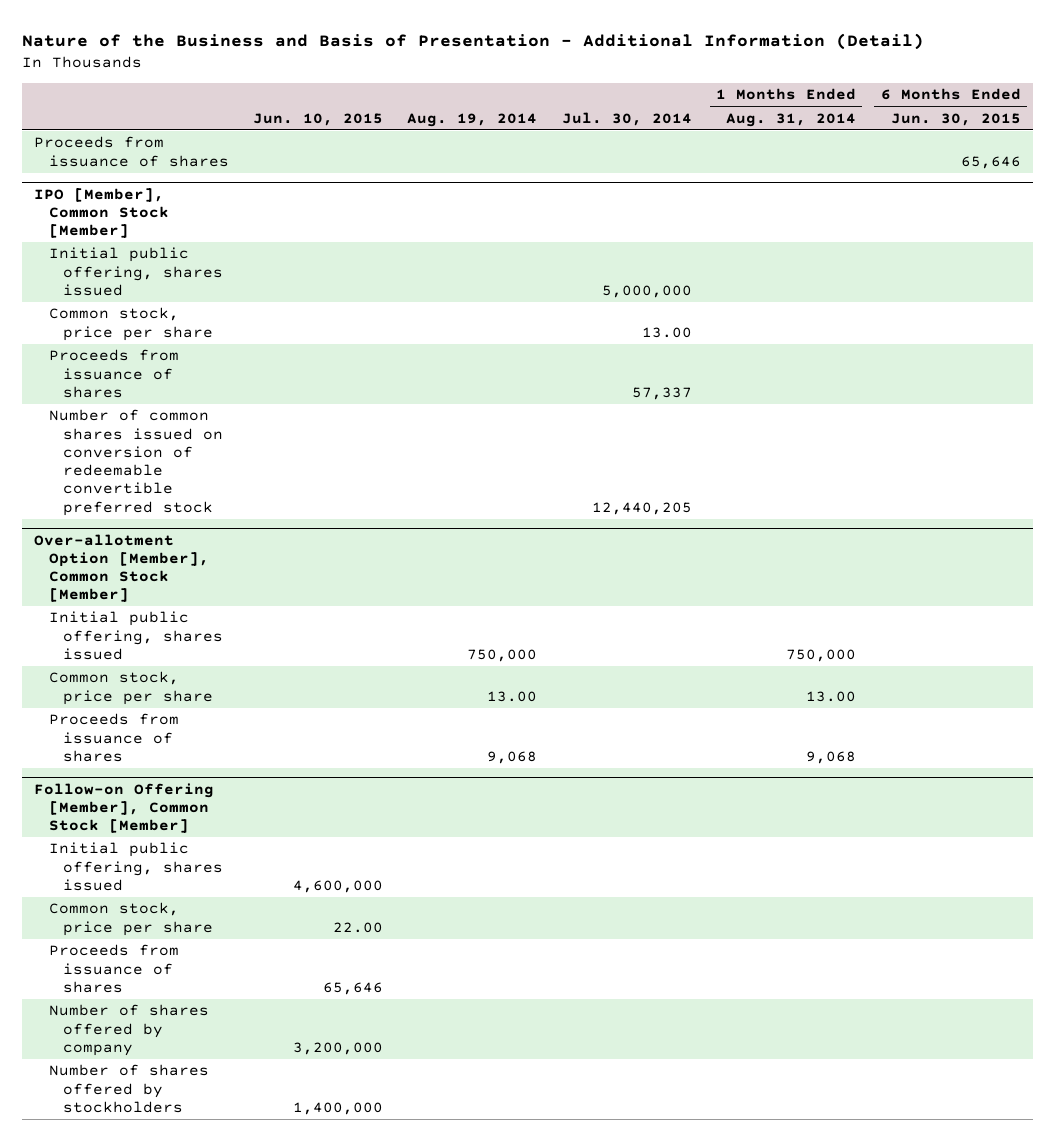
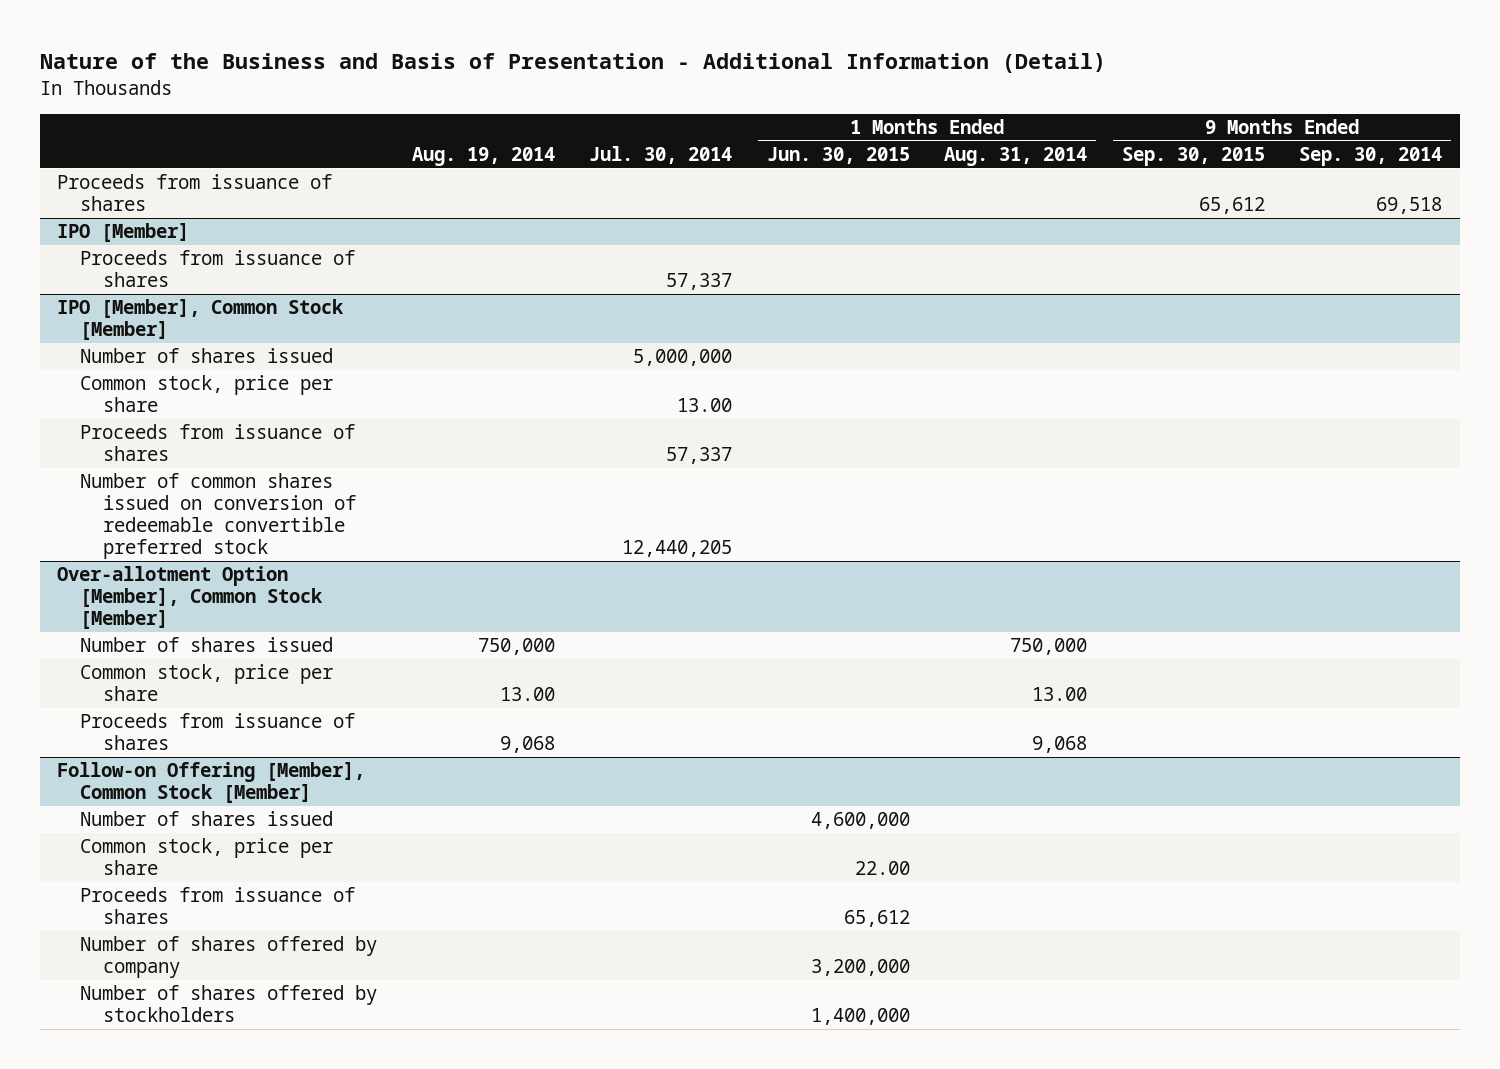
- | Jun. 10, 2015 | Aug. 19, 2014 | Jul. 30, 2014 | 1 Months Ended Aug. 31, 2014 | 6 Months Ended Jun. 30, 2015
+ | Aug. 19, 2014 | Jul. 30, 2014 | 1 Months Ended Jun. 30, 2015 | 1 Months Ended Aug. 31, 2014 | 9 Months Ended Sep. 30, 2015 | 9 Months Ended Sep. 30, 2014
+ IPO [Member]
+ Proceeds from issuance of shares | | 57,337 | | | |
@ IPO [Member], Common Stock [Member]
- Initial public offering, shares issued | | | 5,000,000 | |
+ Number of shares issued | | 5,000,000 | | | |
@ Over-allotment Option [Member], Common Stock [Member]
- Initial public offering, shares issued | | 750,000 | | 750,000 |
+ Number of shares issued | 750,000 | | | 750,000 | |
@ Follow-on Offering [Member], Common Stock [Member]
- Initial public offering, shares issued | 4,600,000 | | | |
+ Number of shares issued | | | 4,600,000 | | |

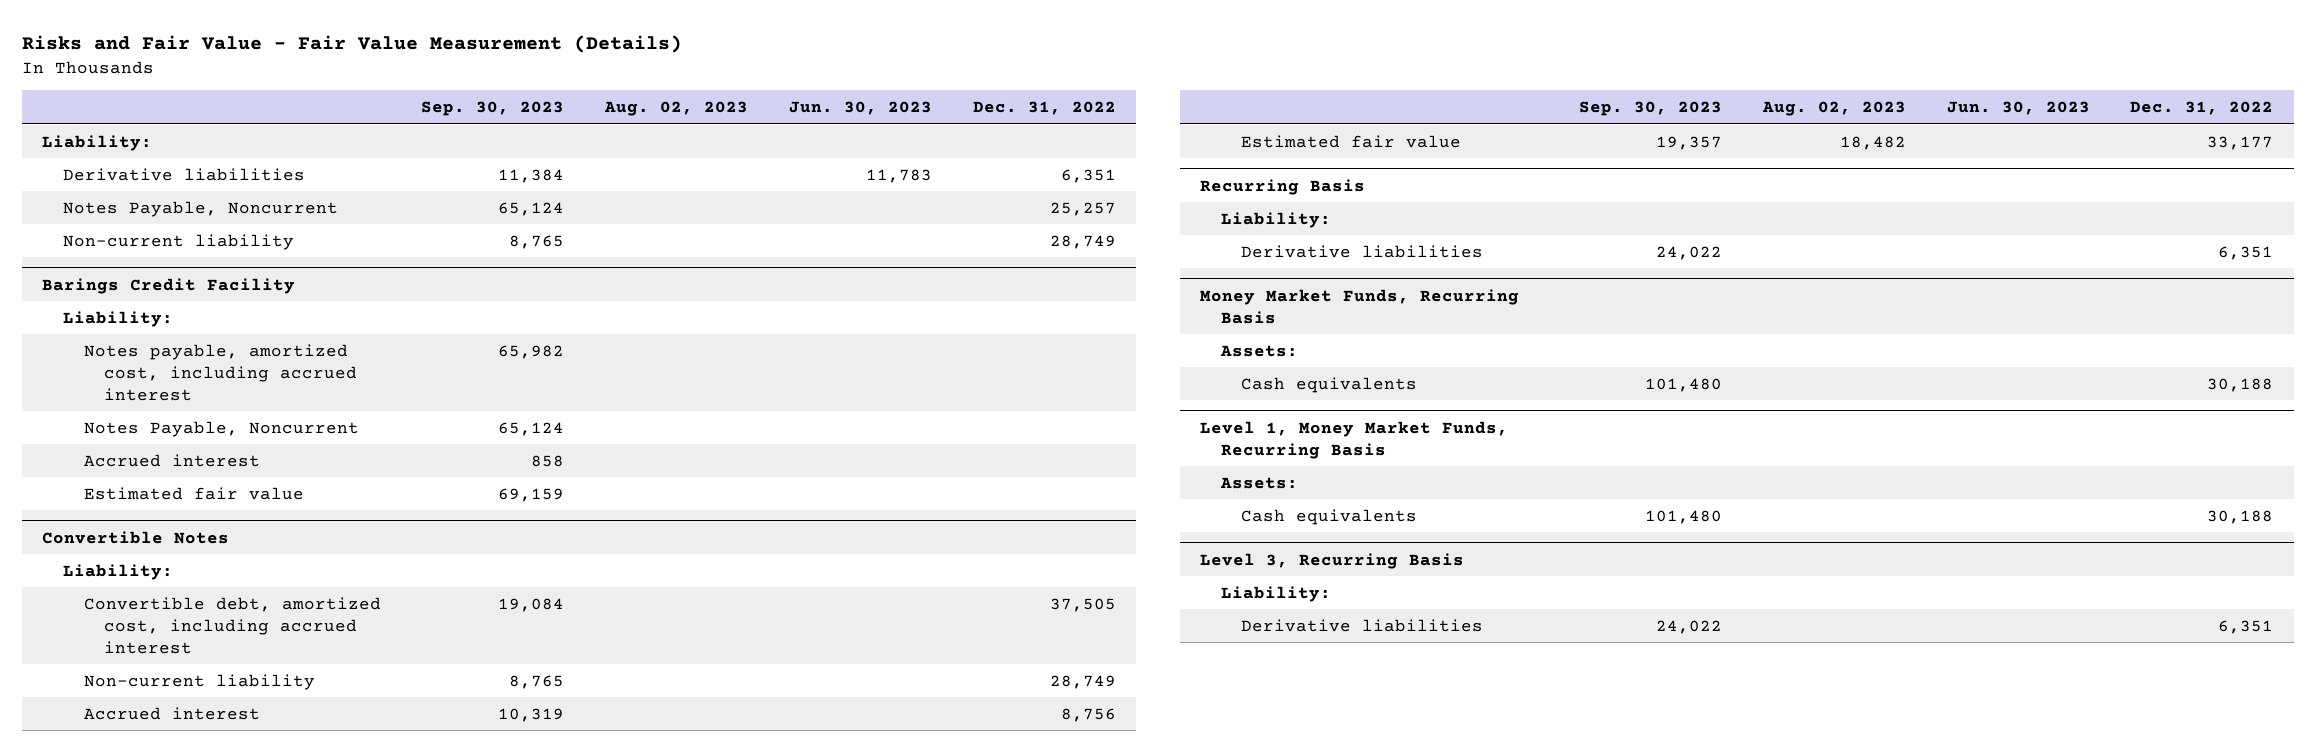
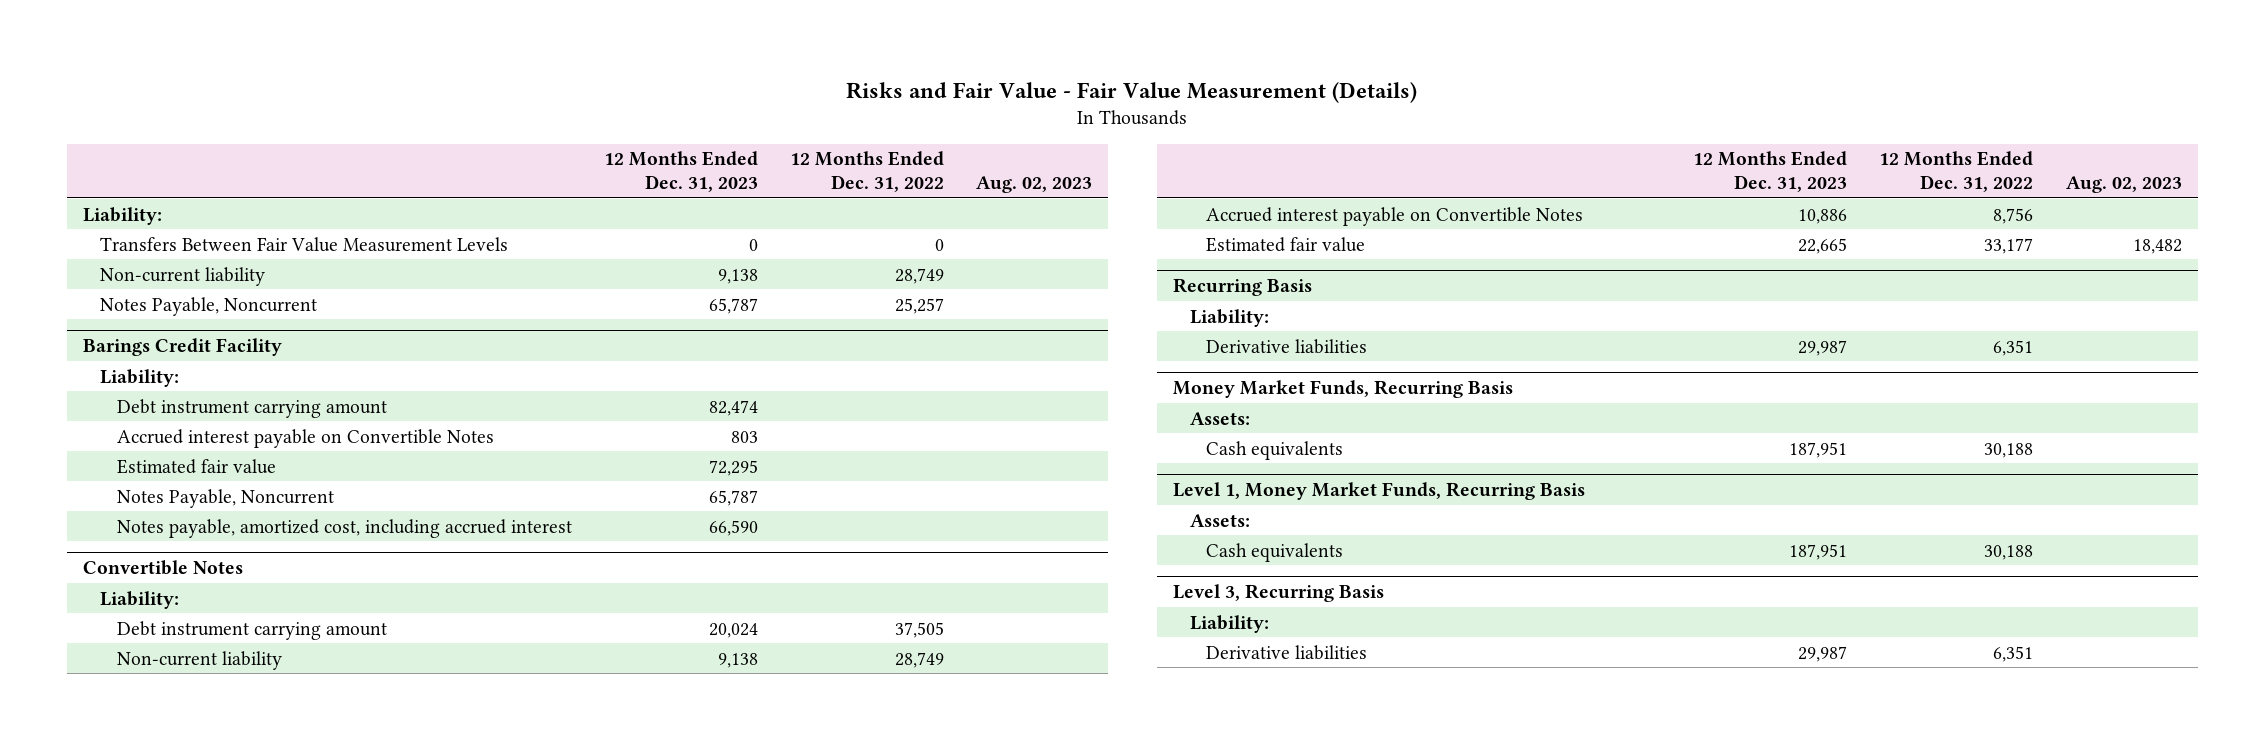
- | Sep. 30, 2023 | Aug. 02, 2023 | Jun. 30, 2023 | Dec. 31, 2022
+ | 12 Months Ended Dec. 31, 2023 | 12 Months Ended Dec. 31, 2022 | Aug. 02, 2023
- Derivative liabilities | 11,384 | | 11,783 | 6,351
+ Transfers Between Fair Value Measurement Levels | 0 | 0 |
moved down: Notes Payable, Noncurrent | 65,787 | 25,257 |
@ Barings Credit Facility
- Accrued interest | 858 | | |
+ Debt instrument carrying amount | 82,474 | |
+ Accrued interest payable on Convertible Notes | 803 | |
moved down: Notes Payable, Noncurrent | 65,787 | |
moved down: Notes payable, amortized cost, including accrued interest | 66,590 | |
@ Convertible Notes
- Convertible debt, amortized cost, including accrued interest | 19,084 | | | 37,505
+ Debt instrument carrying amount | 20,024 | 37,505 |
- Accrued interest | 10,319 | | | 8,756
+ Accrued interest payable on Convertible Notes | 10,886 | 8,756 |

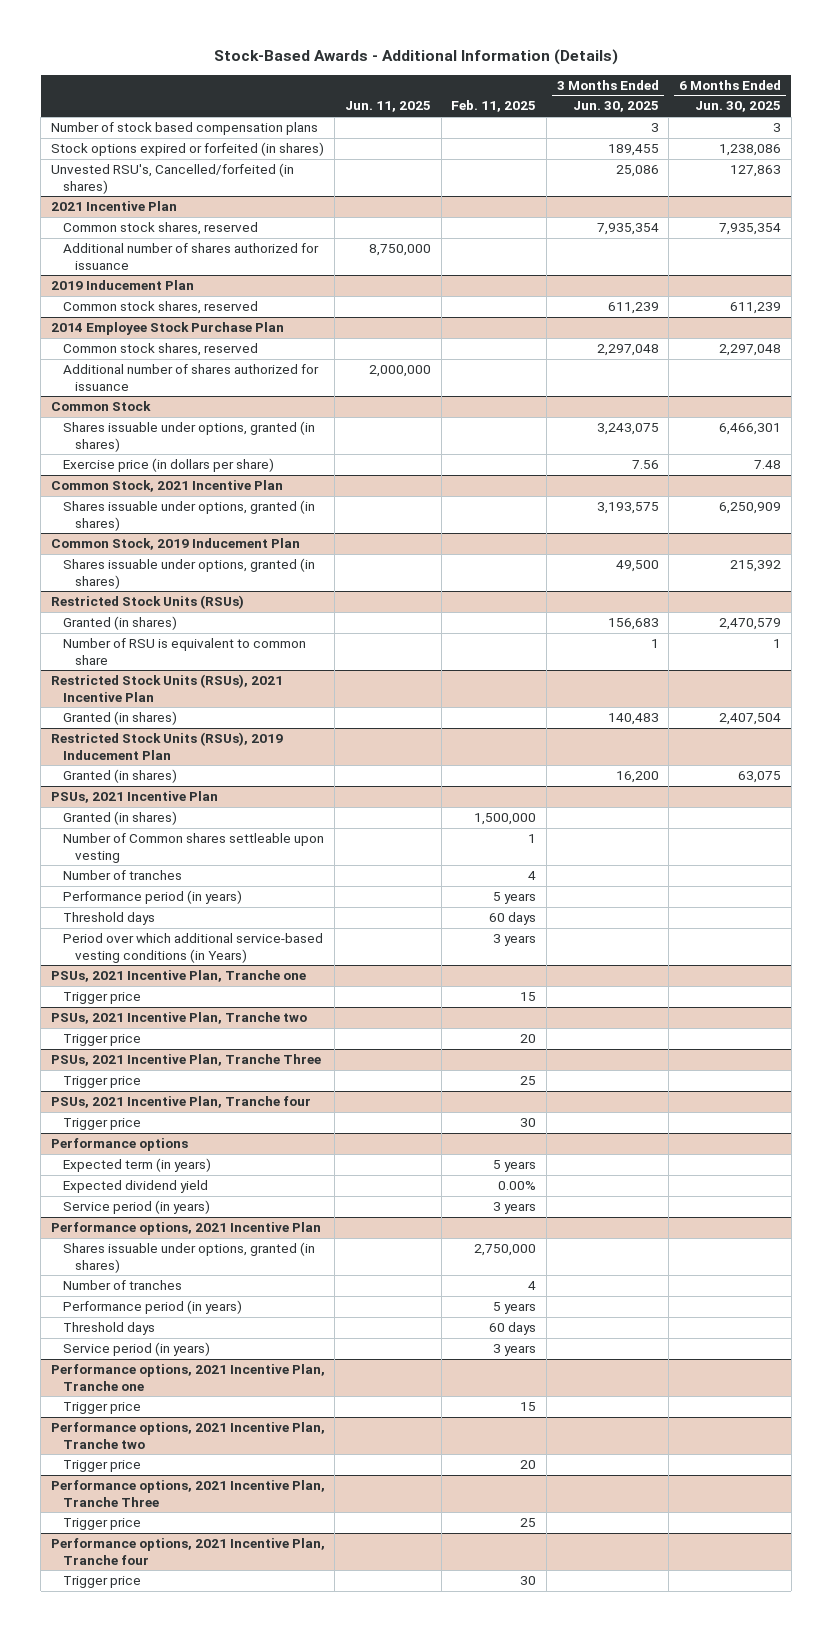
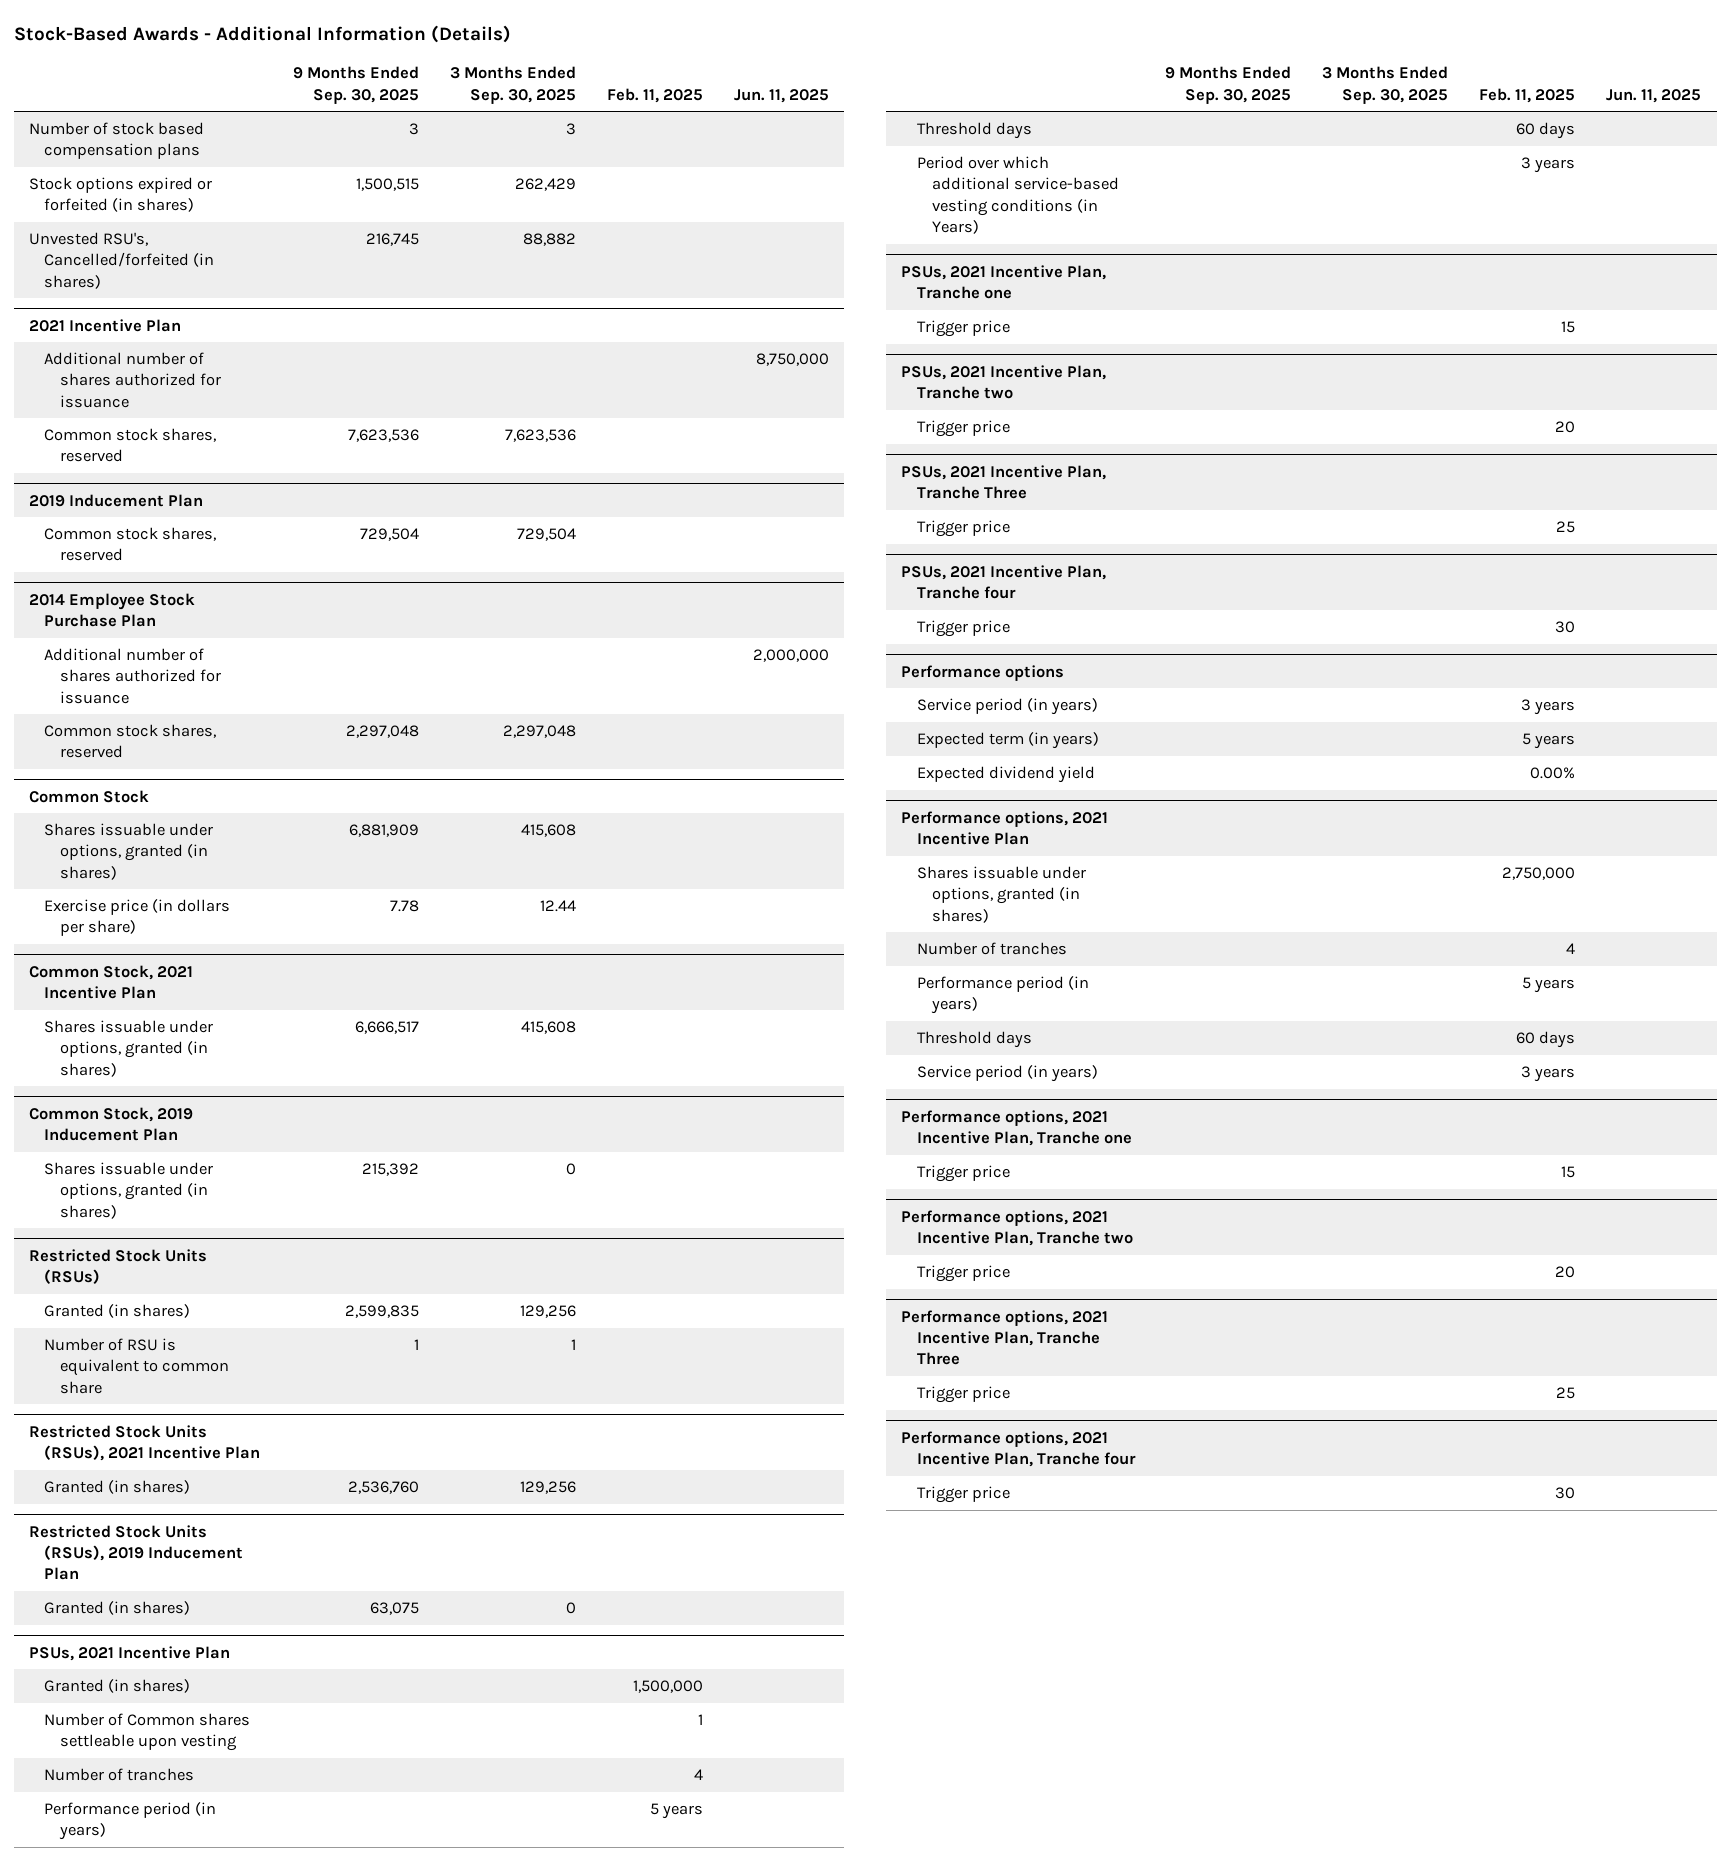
- | Jun. 11, 2025 | Feb. 11, 2025 | 3 Months Ended Jun. 30, 2025 | 6 Months Ended Jun. 30, 2025
+ | 9 Months Ended Sep. 30, 2025 | 3 Months Ended Sep. 30, 2025 | Feb. 11, 2025 | Jun. 11, 2025
@ 2021 Incentive Plan
moved down: Common stock shares, reserved | 7,623,536 | 7,623,536 | |
@ 2014 Employee Stock Purchase Plan
moved down: Common stock shares, reserved | 2,297,048 | 2,297,048 | |
@ Performance options
moved up: Service period (in years) | | | 3 years |

